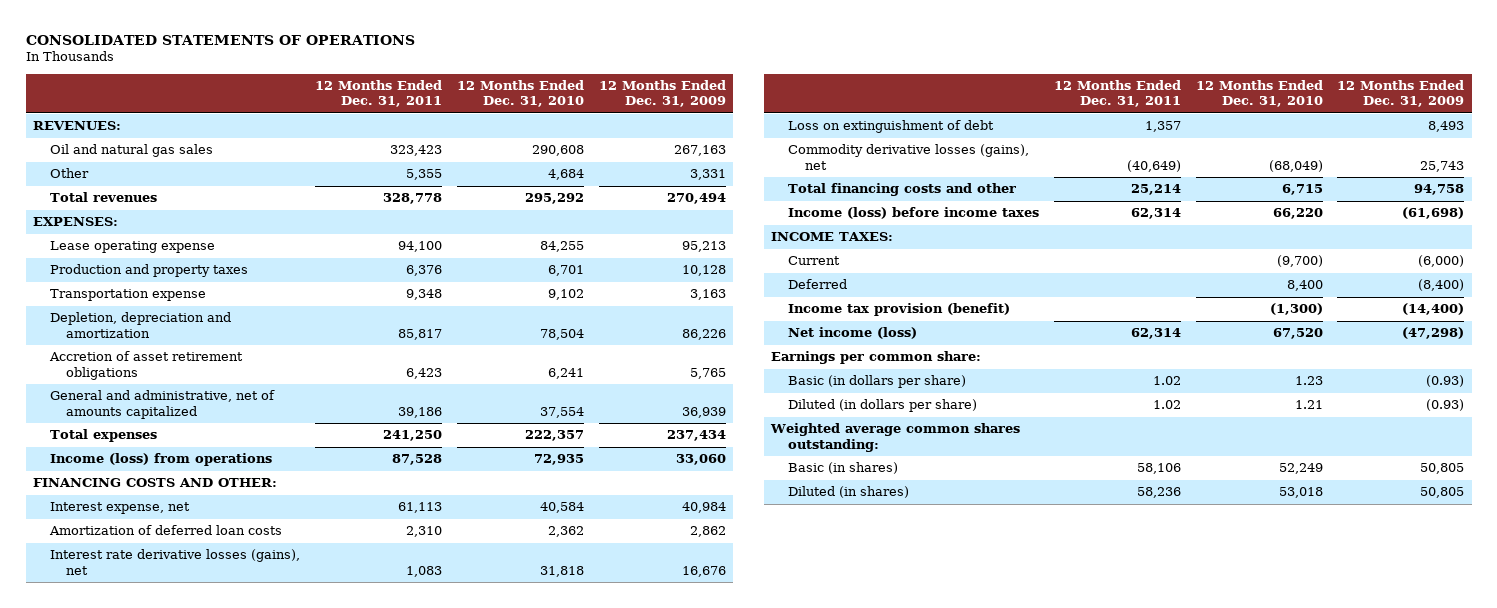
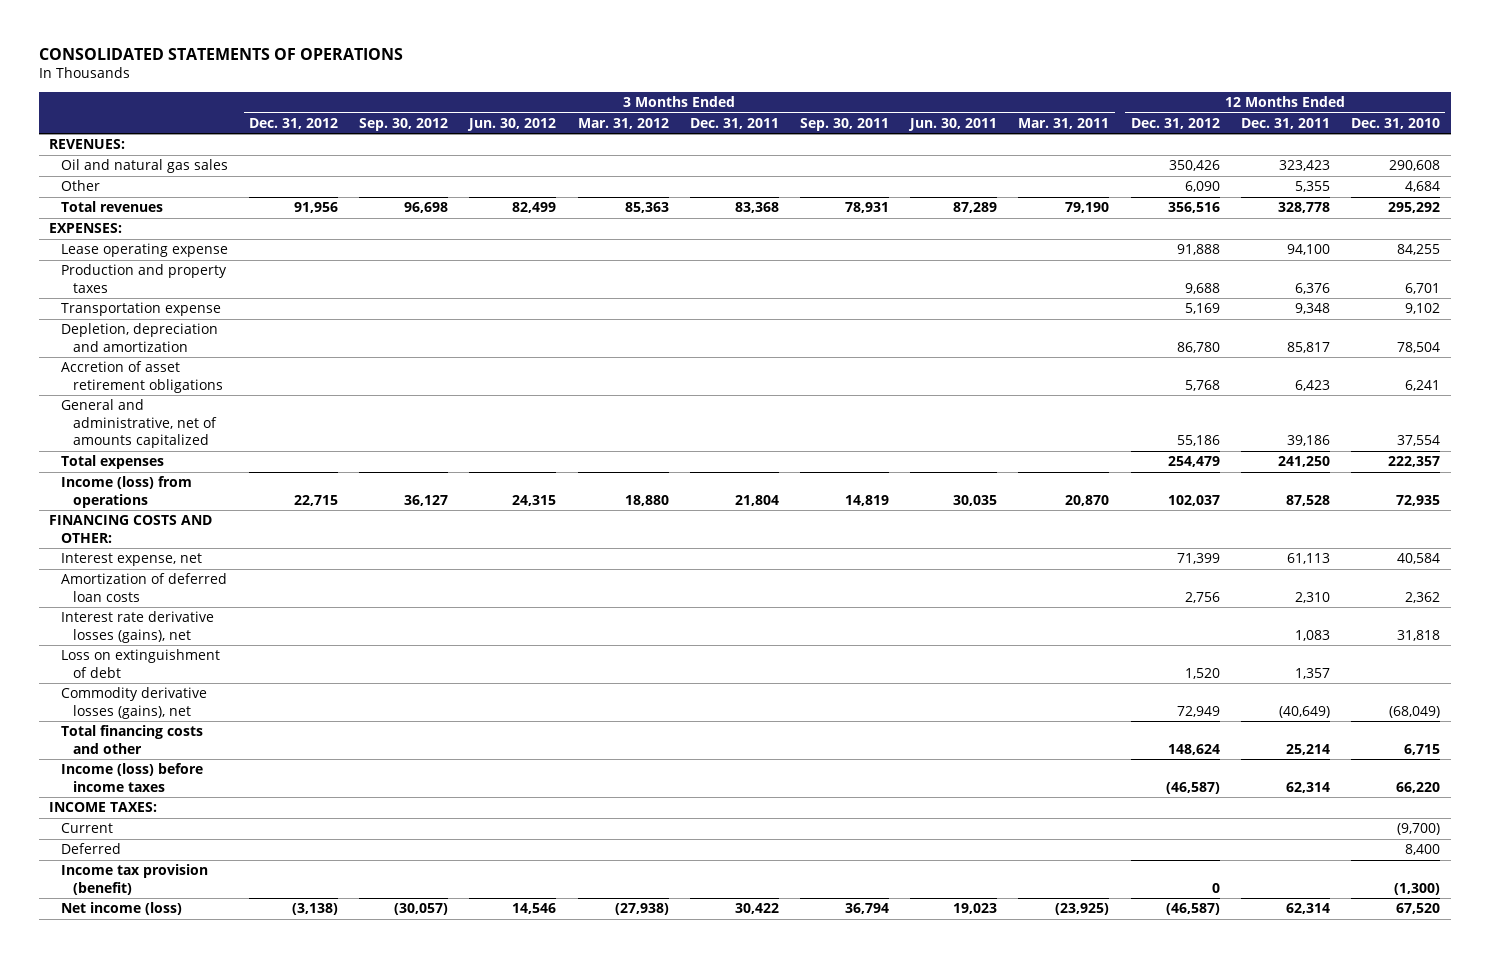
- | 12 Months Ended Dec. 31, 2011 | 12 Months Ended Dec. 31, 2010 | 12 Months Ended Dec. 31, 2009
+ | 3 Months Ended Dec. 31, 2012 | 3 Months Ended Sep. 30, 2012 | 3 Months Ended Jun. 30, 2012 | 3 Months Ended Mar. 31, 2012 | 3 Months Ended Dec. 31, 2011 | 3 Months Ended Sep. 30, 2011 | 3 Months Ended Jun. 30, 2011 | 3 Months Ended Mar. 31, 2011 | 12 Months Ended Dec. 31, 2012 | 12 Months Ended Dec. 31, 2011 | 12 Months Ended Dec. 31, 2010
- Earnings per common share:
- Basic (in dollars per share) | 1.02 | 1.23 | (0.93)
- Diluted (in dollars per share) | 1.02 | 1.21 | (0.93)
- Weighted average common shares outstanding:
- Basic (in shares) | 58,106 | 52,249 | 50,805
- Diluted (in shares) | 58,236 | 53,018 | 50,805

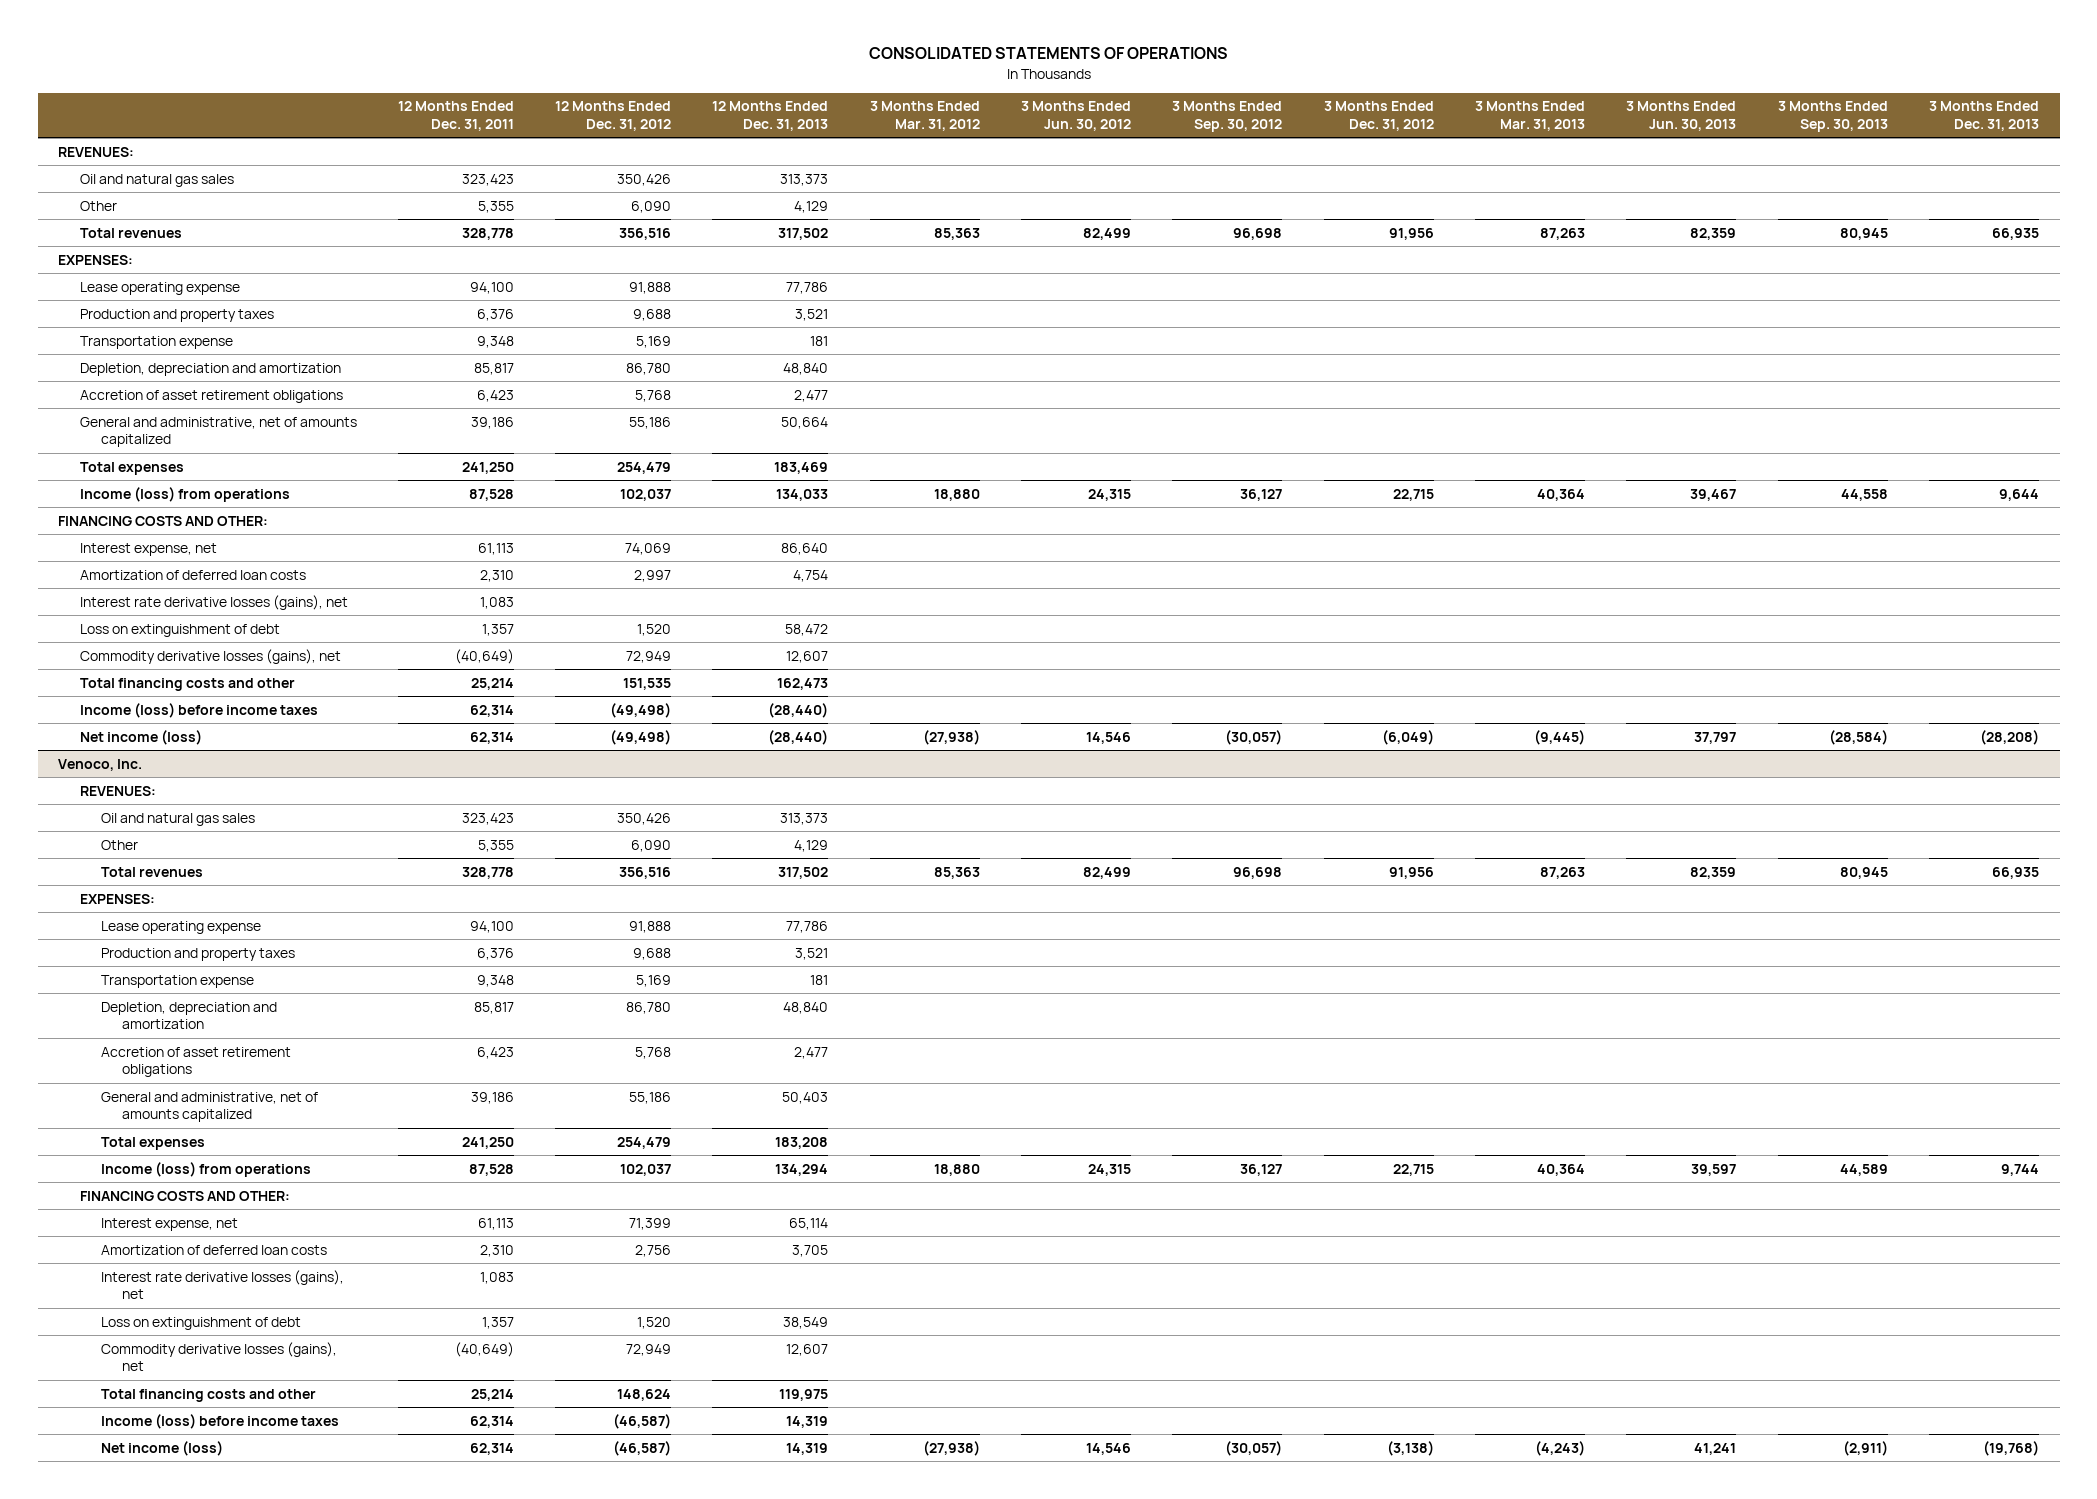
- | 3 Months Ended Dec. 31, 2012 | 3 Months Ended Sep. 30, 2012 | 3 Months Ended Jun. 30, 2012 | 3 Months Ended Mar. 31, 2012 | 3 Months Ended Dec. 31, 2011 | 3 Months Ended Sep. 30, 2011 | 3 Months Ended Jun. 30, 2011 | 3 Months Ended Mar. 31, 2011 | 12 Months Ended Dec. 31, 2012 | 12 Months Ended Dec. 31, 2011 | 12 Months Ended Dec. 31, 2010
+ | 12 Months Ended Dec. 31, 2011 | 12 Months Ended Dec. 31, 2012 | 12 Months Ended Dec. 31, 2013 | 3 Months Ended Mar. 31, 2012 | 3 Months Ended Jun. 30, 2012 | 3 Months Ended Sep. 30, 2012 | 3 Months Ended Dec. 31, 2012 | 3 Months Ended Mar. 31, 2013 | 3 Months Ended Jun. 30, 2013 | 3 Months Ended Sep. 30, 2013 | 3 Months Ended Dec. 31, 2013
+ Interest expense, net | 61,113 | 74,069 | 86,640 | | | | | | | |
+ Amortization of deferred loan costs | 2,310 | 2,997 | 4,754 | | | | | | | |
+ Interest rate derivative losses (gains), net | 1,083 | | | | | | | | | |
+ Loss on extinguishment of debt | 1,357 | 1,520 | 58,472 | | | | | | | |
+ Commodity derivative losses (gains), net | (40,649) | 72,949 | 12,607 | | | | | | | |
+ Total financing costs and other | 25,214 | 151,535 | 162,473 | | | | | | | |
+ Income (loss) before income taxes | 62,314 | (49,498) | (28,440) | | | | | | | |
+ Net income (loss) | 62,314 | (49,498) | (28,440) | (27,938) | 14,546 | (30,057) | (6,049) | (9,445) | 37,797 | (28,584) | (28,208)
+ Venoco, Inc.
+ REVENUES:
+ Oil and natural gas sales | 323,423 | 350,426 | 313,373 | | | | | | | |
+ Other | 5,355 | 6,090 | 4,129 | | | | | | | |
+ Total revenues | 328,778 | 356,516 | 317,502 | 85,363 | 82,499 | 96,698 | 91,956 | 87,263 | 82,359 | 80,945 | 66,935
+ EXPENSES:
+ Lease operating expense | 94,100 | 91,888 | 77,786 | | | | | | | |
+ Production and property taxes | 6,376 | 9,688 | 3,521 | | | | | | | |
+ Transportation expense | 9,348 | 5,169 | 181 | | | | | | | |
+ Depletion, depreciation and amortization | 85,817 | 86,780 | 48,840 | | | | | | | |
+ Accretion of asset retirement obligations | 6,423 | 5,768 | 2,477 | | | | | | | |
+ General and administrative, net of amounts capitalized | 39,186 | 55,186 | 50,403 | | | | | | | |
+ Total expenses | 241,250 | 254,479 | 183,208 | | | | | | | |
+ Income (loss) from operations | 87,528 | 102,037 | 134,294 | 18,880 | 24,315 | 36,127 | 22,715 | 40,364 | 39,597 | 44,589 | 9,744
+ FINANCING COSTS AND OTHER:
- INCOME TAXES:
- Current | | | | | | | | | | | (9,700)
- Deferred | | | | | | | | | | | 8,400
- Income tax provision (benefit) | | | | | | | | | 0 | | (1,300)

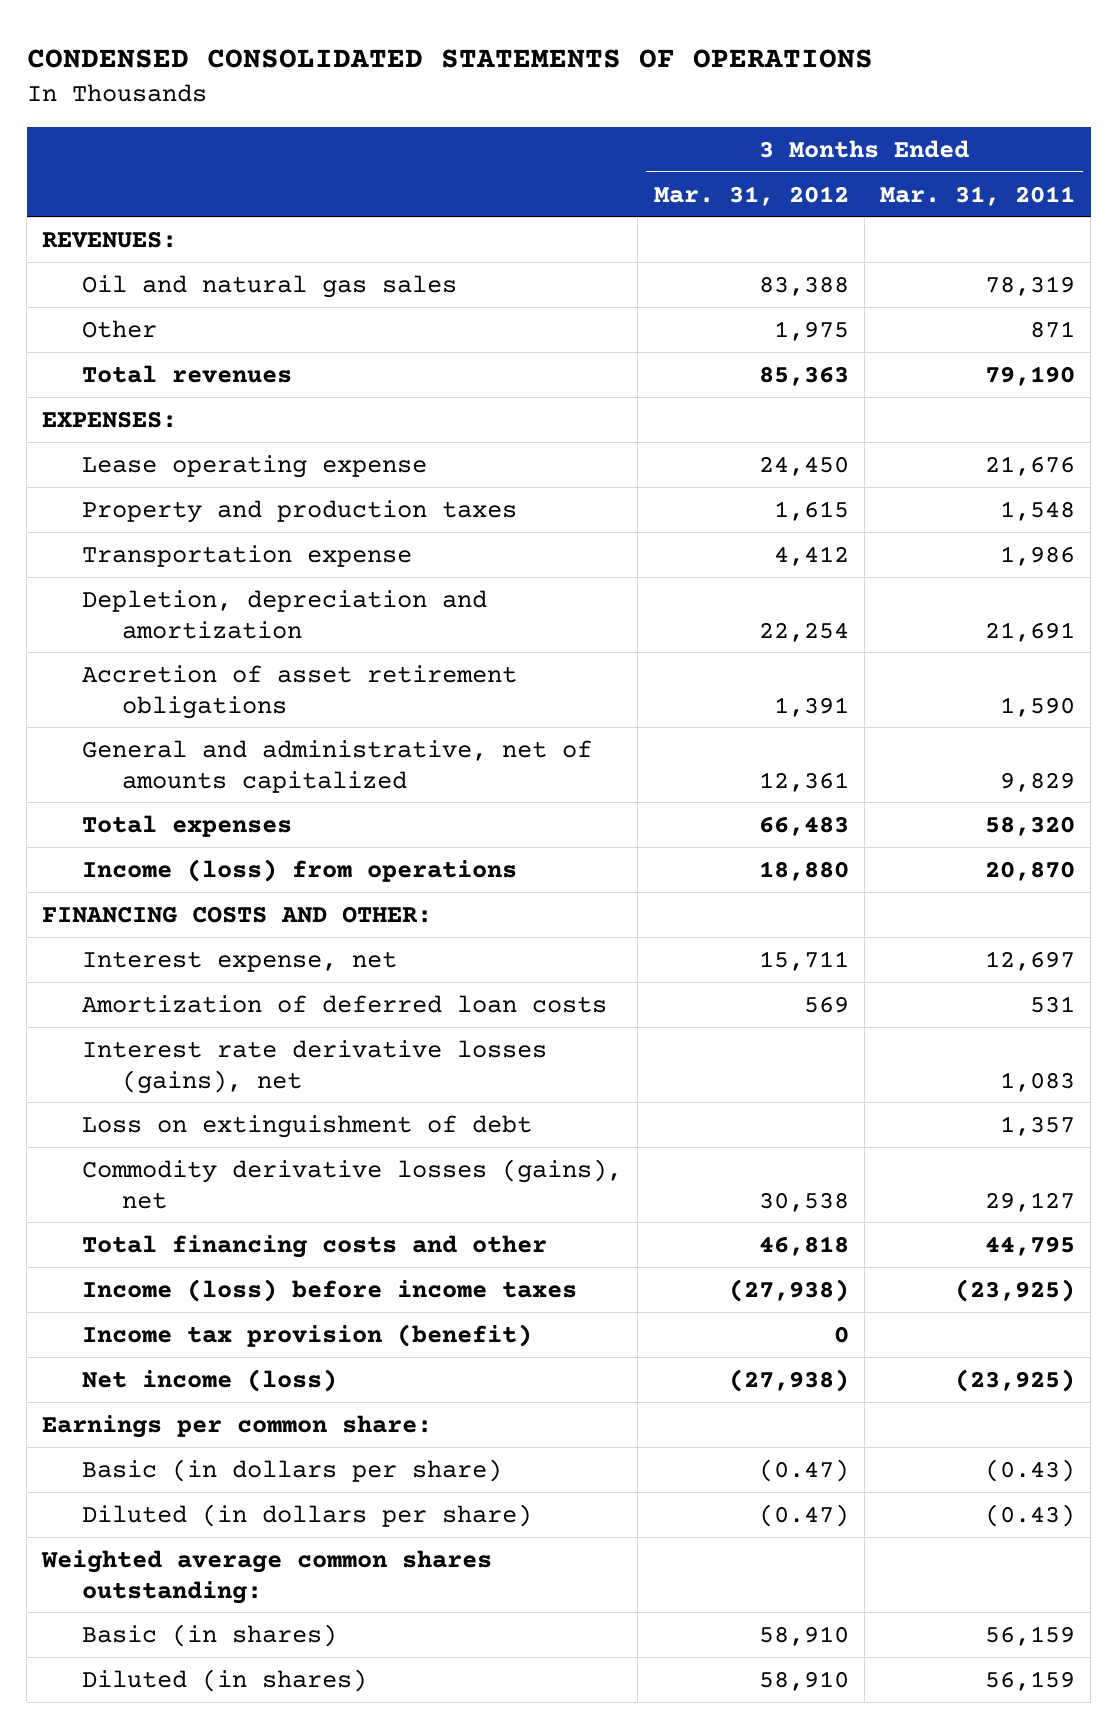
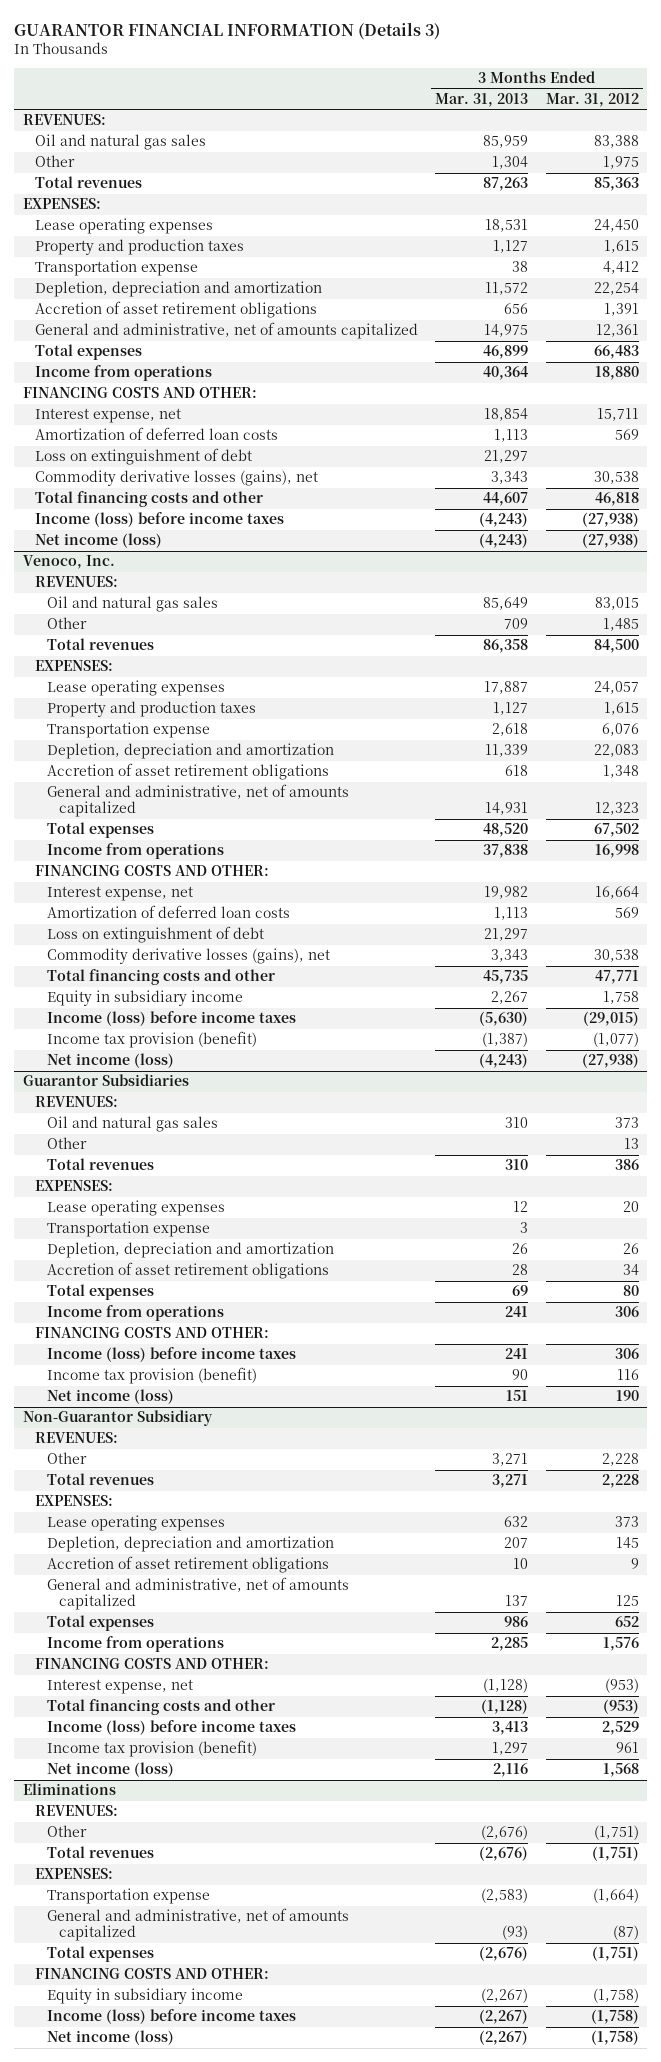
- CONDENSED CONSOLIDATED STATEMENTS OF OPERATIONS
+ GUARANTOR FINANCIAL INFORMATION (Details 3)
- | 3 Months Ended Mar. 31, 2012 | 3 Months Ended Mar. 31, 2011
+ | 3 Months Ended Mar. 31, 2013 | 3 Months Ended Mar. 31, 2012
- Lease operating expense | 24,450 | 21,676
+ Lease operating expenses | 18,531 | 24,450
- Income (loss) from operations | 18,880 | 20,870
+ Income from operations | 40,364 | 18,880
- Interest rate derivative losses (gains), net | | 1,083
- Income tax provision (benefit) | 0 |
- Earnings per common share:
- Basic (in dollars per share) | (0.47) | (0.43)
- Diluted (in dollars per share) | (0.47) | (0.43)
- Weighted average common shares outstanding:
- Basic (in shares) | 58,910 | 56,159
- Diluted (in shares) | 58,910 | 56,159
+ Venoco, Inc.
+ REVENUES:
+ Oil and natural gas sales | 85,649 | 83,015
+ Other | 709 | 1,485
+ Total revenues | 86,358 | 84,500
+ EXPENSES:
+ Lease operating expenses | 17,887 | 24,057
+ Property and production taxes | 1,127 | 1,615
+ Transportation expense | 2,618 | 6,076
+ Depletion, depreciation and amortization | 11,339 | 22,083
+ Accretion of asset retirement obligations | 618 | 1,348
+ General and administrative, net of amounts capitalized | 14,931 | 12,323
+ Total expenses | 48,520 | 67,502
+ Income from operations | 37,838 | 16,998
+ FINANCING COSTS AND OTHER:
+ Interest expense, net | 19,982 | 16,664
+ Amortization of deferred loan costs | 1,113 | 569
+ Loss on extinguishment of debt | 21,297 |
+ Commodity derivative losses (gains), net | 3,343 | 30,538
+ Total financing costs and other | 45,735 | 47,771
+ Equity in subsidiary income | 2,267 | 1,758
+ Income (loss) before income taxes | (5,630) | (29,015)
+ Income tax provision (benefit) | (1,387) | (1,077)
+ Net income (loss) | (4,243) | (27,938)
+ Guarantor Subsidiaries
+ REVENUES:
+ Oil and natural gas sales | 310 | 373
+ Other | | 13
+ Total revenues | 310 | 386
+ EXPENSES:
+ Lease operating expenses | 12 | 20
+ Transportation expense | 3 |
+ Depletion, depreciation and amortization | 26 | 26
+ Accretion of asset retirement obligations | 28 | 34
+ Total expenses | 69 | 80
+ Income from operations | 241 | 306
+ FINANCING COSTS AND OTHER:
+ Income (loss) before income taxes | 241 | 306
+ Income tax provision (benefit) | 90 | 116
+ Net income (loss) | 151 | 190
+ Non-Guarantor Subsidiary
+ REVENUES:
+ Other | 3,271 | 2,228
+ Total revenues | 3,271 | 2,228
+ EXPENSES:
+ Lease operating expenses | 632 | 373
+ Depletion, depreciation and amortization | 207 | 145
+ Accretion of asset retirement obligations | 10 | 9
+ General and administrative, net of amounts capitalized | 137 | 125
+ Total expenses | 986 | 652
+ Income from operations | 2,285 | 1,576
+ FINANCING COSTS AND OTHER:
+ Interest expense, net | (1,128) | (953)
+ Total financing costs and other | (1,128) | (953)
+ Income (loss) before income taxes | 3,413 | 2,529
+ Income tax provision (benefit) | 1,297 | 961
+ Net income (loss) | 2,116 | 1,568
+ Eliminations
+ REVENUES:
+ Other | (2,676) | (1,751)
+ Total revenues | (2,676) | (1,751)
+ EXPENSES:
+ Transportation expense | (2,583) | (1,664)
+ General and administrative, net of amounts capitalized | (93) | (87)
+ Total expenses | (2,676) | (1,751)
+ FINANCING COSTS AND OTHER:
+ Equity in subsidiary income | (2,267) | (1,758)
+ Income (loss) before income taxes | (2,267) | (1,758)
+ Net income (loss) | (2,267) | (1,758)

